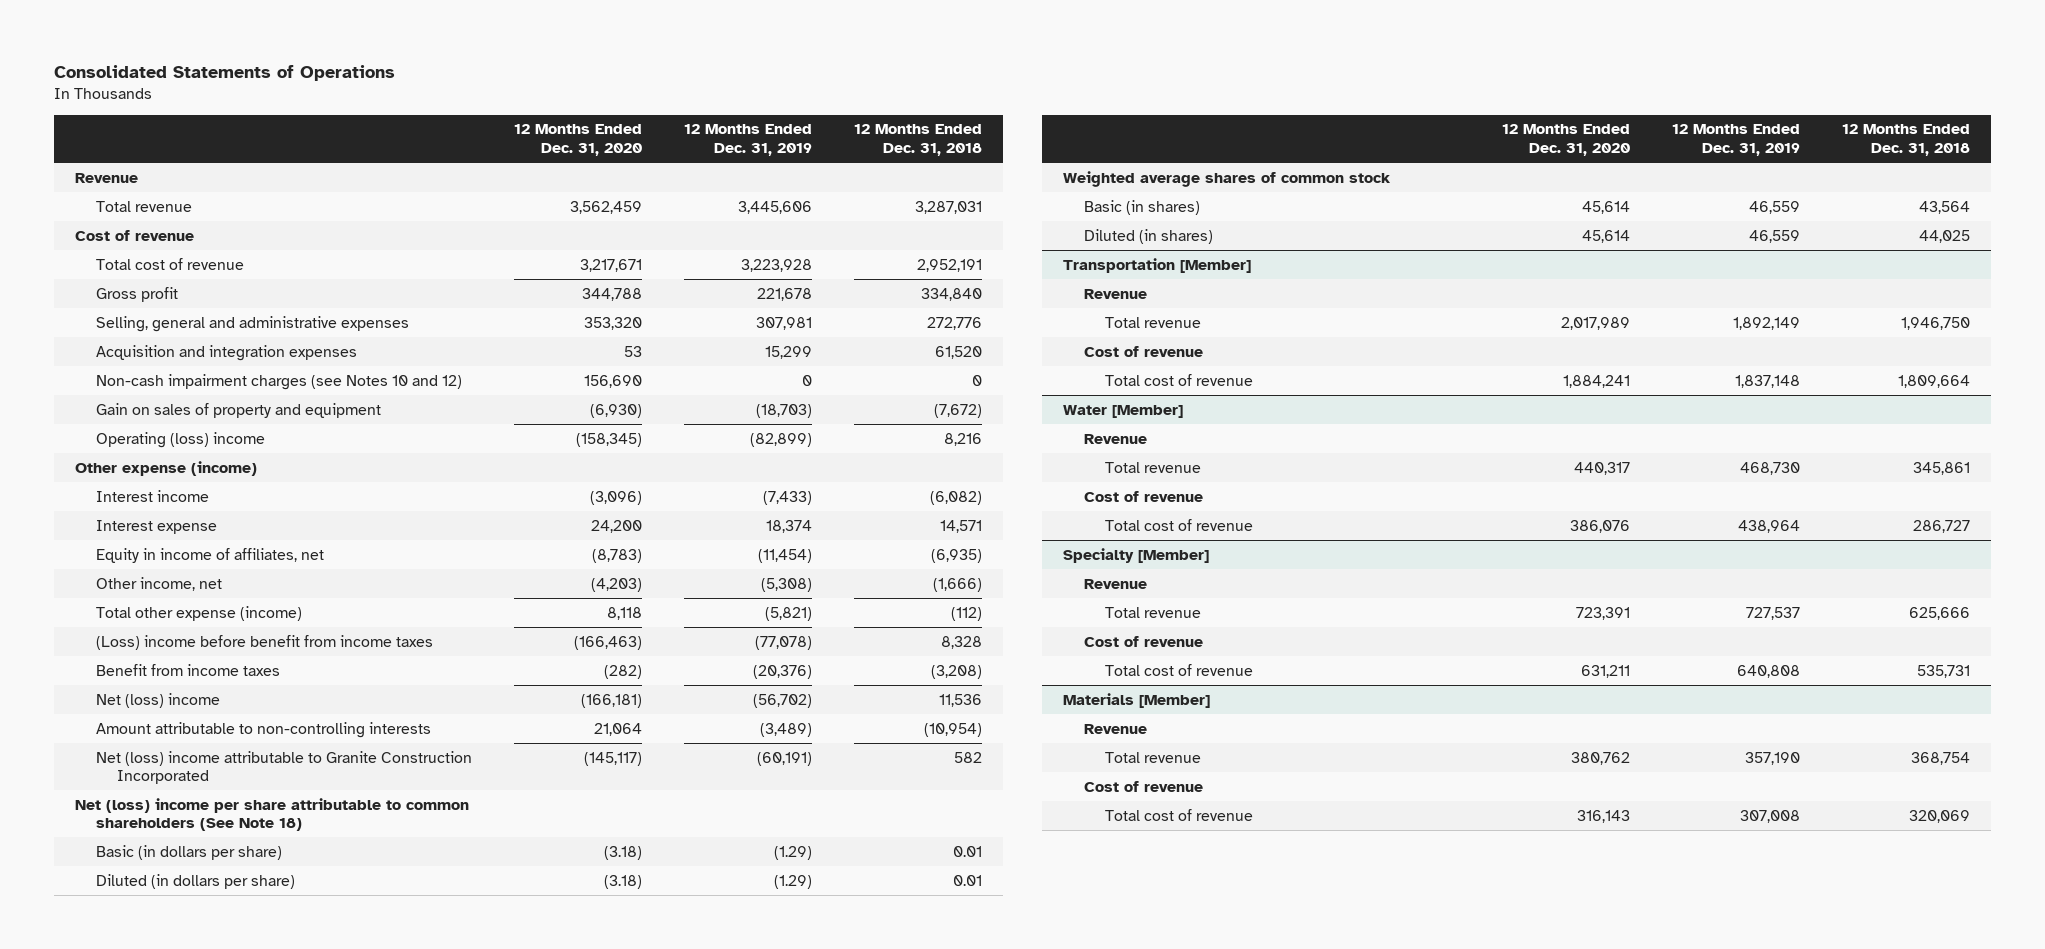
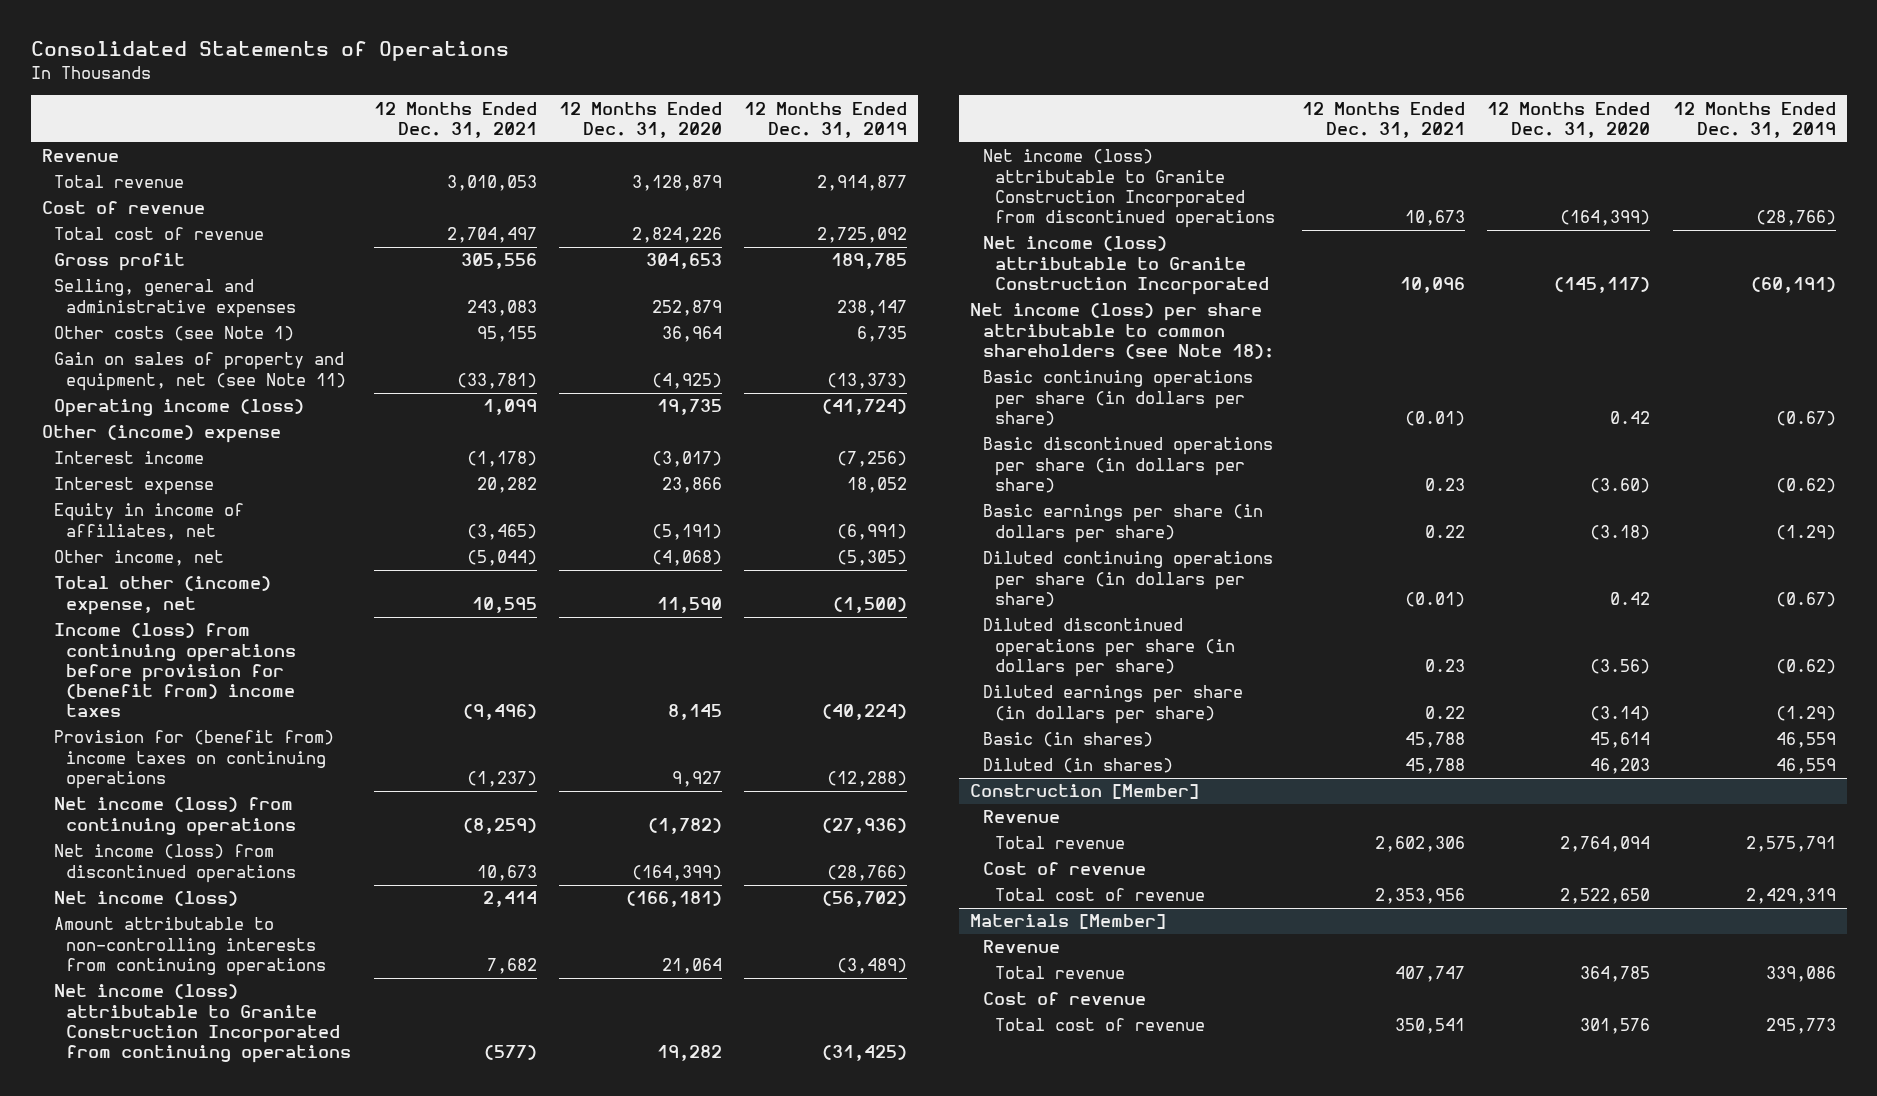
- | 12 Months Ended Dec. 31, 2020 | 12 Months Ended Dec. 31, 2019 | 12 Months Ended Dec. 31, 2018
+ | 12 Months Ended Dec. 31, 2021 | 12 Months Ended Dec. 31, 2020 | 12 Months Ended Dec. 31, 2019
- Total revenue | 3,562,459 | 3,445,606 | 3,287,031
+ Total revenue | 3,010,053 | 3,128,879 | 2,914,877
- Total cost of revenue | 3,217,671 | 3,223,928 | 2,952,191
- Gross profit | 344,788 | 221,678 | 334,840
- Selling, general and administrative expenses | 353,320 | 307,981 | 272,776
- Acquisition and integration expenses | 53 | 15,299 | 61,520
- Non-cash impairment charges (see Notes 10 and 12) | 156,690 | 0 | 0
- Gain on sales of property and equipment | (6,930) | (18,703) | (7,672)
- Operating (loss) income | (158,345) | (82,899) | 8,216
- Other expense (income)
- Interest income | (3,096) | (7,433) | (6,082)
- Interest expense | 24,200 | 18,374 | 14,571
- Equity in income of affiliates, net | (8,783) | (11,454) | (6,935)
- Other income, net | (4,203) | (5,308) | (1,666)
- Total other expense (income) | 8,118 | (5,821) | (112)
- (Loss) income before benefit from income taxes | (166,463) | (77,078) | 8,328
- Benefit from income taxes | (282) | (20,376) | (3,208)
- Net (loss) income | (166,181) | (56,702) | 11,536
- Amount attributable to non-controlling interests | 21,064 | (3,489) | (10,954)
- Net (loss) income attributable to Granite Construction Incorporated | (145,117) | (60,191) | 582
- Net (loss) income per share attributable to common shareholders (See Note 18)
- Basic (in dollars per share) | (3.18) | (1.29) | 0.01
- Diluted (in dollars per share) | (3.18) | (1.29) | 0.01
- Weighted average shares of common stock
+ Total cost of revenue | 2,704,497 | 2,824,226 | 2,725,092
+ Gross profit | 305,556 | 304,653 | 189,785
+ Selling, general and administrative expenses | 243,083 | 252,879 | 238,147
+ Other costs (see Note 1) | 95,155 | 36,964 | 6,735
+ Gain on sales of property and equipment, net (see Note 11) | (33,781) | (4,925) | (13,373)
+ Operating income (loss) | 1,099 | 19,735 | (41,724)
+ Other (income) expense
+ Interest income | (1,178) | (3,017) | (7,256)
+ Interest expense | 20,282 | 23,866 | 18,052
+ Equity in income of affiliates, net | (3,465) | (5,191) | (6,991)
+ Other income, net | (5,044) | (4,068) | (5,305)
+ Total other (income) expense, net | 10,595 | 11,590 | (1,500)
+ Income (loss) from continuing operations before provision for (benefit from) income taxes | (9,496) | 8,145 | (40,224)
+ Provision for (benefit from) income taxes on continuing operations | (1,237) | 9,927 | (12,288)
+ Net income (loss) from continuing operations | (8,259) | (1,782) | (27,936)
+ Net income (loss) from discontinued operations | 10,673 | (164,399) | (28,766)
+ Net income (loss) | 2,414 | (166,181) | (56,702)
+ Amount attributable to non-controlling interests from continuing operations | 7,682 | 21,064 | (3,489)
+ Net income (loss) attributable to Granite Construction Incorporated from continuing operations | (577) | 19,282 | (31,425)
+ Net income (loss) attributable to Granite Construction Incorporated from discontinued operations | 10,673 | (164,399) | (28,766)
+ Net income (loss) attributable to Granite Construction Incorporated | 10,096 | (145,117) | (60,191)
+ Net income (loss) per share attributable to common shareholders (see Note 18):
+ Basic continuing operations per share (in dollars per share) | (0.01) | 0.42 | (0.67)
+ Basic discontinued operations per share (in dollars per share) | 0.23 | (3.60) | (0.62)
+ Basic earnings per share (in dollars per share) | 0.22 | (3.18) | (1.29)
+ Diluted continuing operations per share (in dollars per share) | (0.01) | 0.42 | (0.67)
+ Diluted discontinued operations per share (in dollars per share) | 0.23 | (3.56) | (0.62)
+ Diluted earnings per share (in dollars per share) | 0.22 | (3.14) | (1.29)
- Diluted (in shares) | 45,614 | 46,559 | 44,025
- Transportation [Member]
- Revenue
- Total revenue | 2,017,989 | 1,892,149 | 1,946,750
- Cost of revenue
- Total cost of revenue | 1,884,241 | 1,837,148 | 1,809,664
- Water [Member]
- Revenue
- Total revenue | 440,317 | 468,730 | 345,861
- Cost of revenue
- Total cost of revenue | 386,076 | 438,964 | 286,727
- Specialty [Member]
+ Diluted (in shares) | 45,788 | 46,203 | 46,559
+ Construction [Member]
- Total revenue | 723,391 | 727,537 | 625,666
+ Total revenue | 2,602,306 | 2,764,094 | 2,575,791
- Total cost of revenue | 631,211 | 640,808 | 535,731
+ Total cost of revenue | 2,353,956 | 2,522,650 | 2,429,319
@ Materials [Member]
- Total revenue | 380,762 | 357,190 | 368,754
+ Total revenue | 407,747 | 364,785 | 339,086
- Total cost of revenue | 316,143 | 307,008 | 320,069
+ Total cost of revenue | 350,541 | 301,576 | 295,773

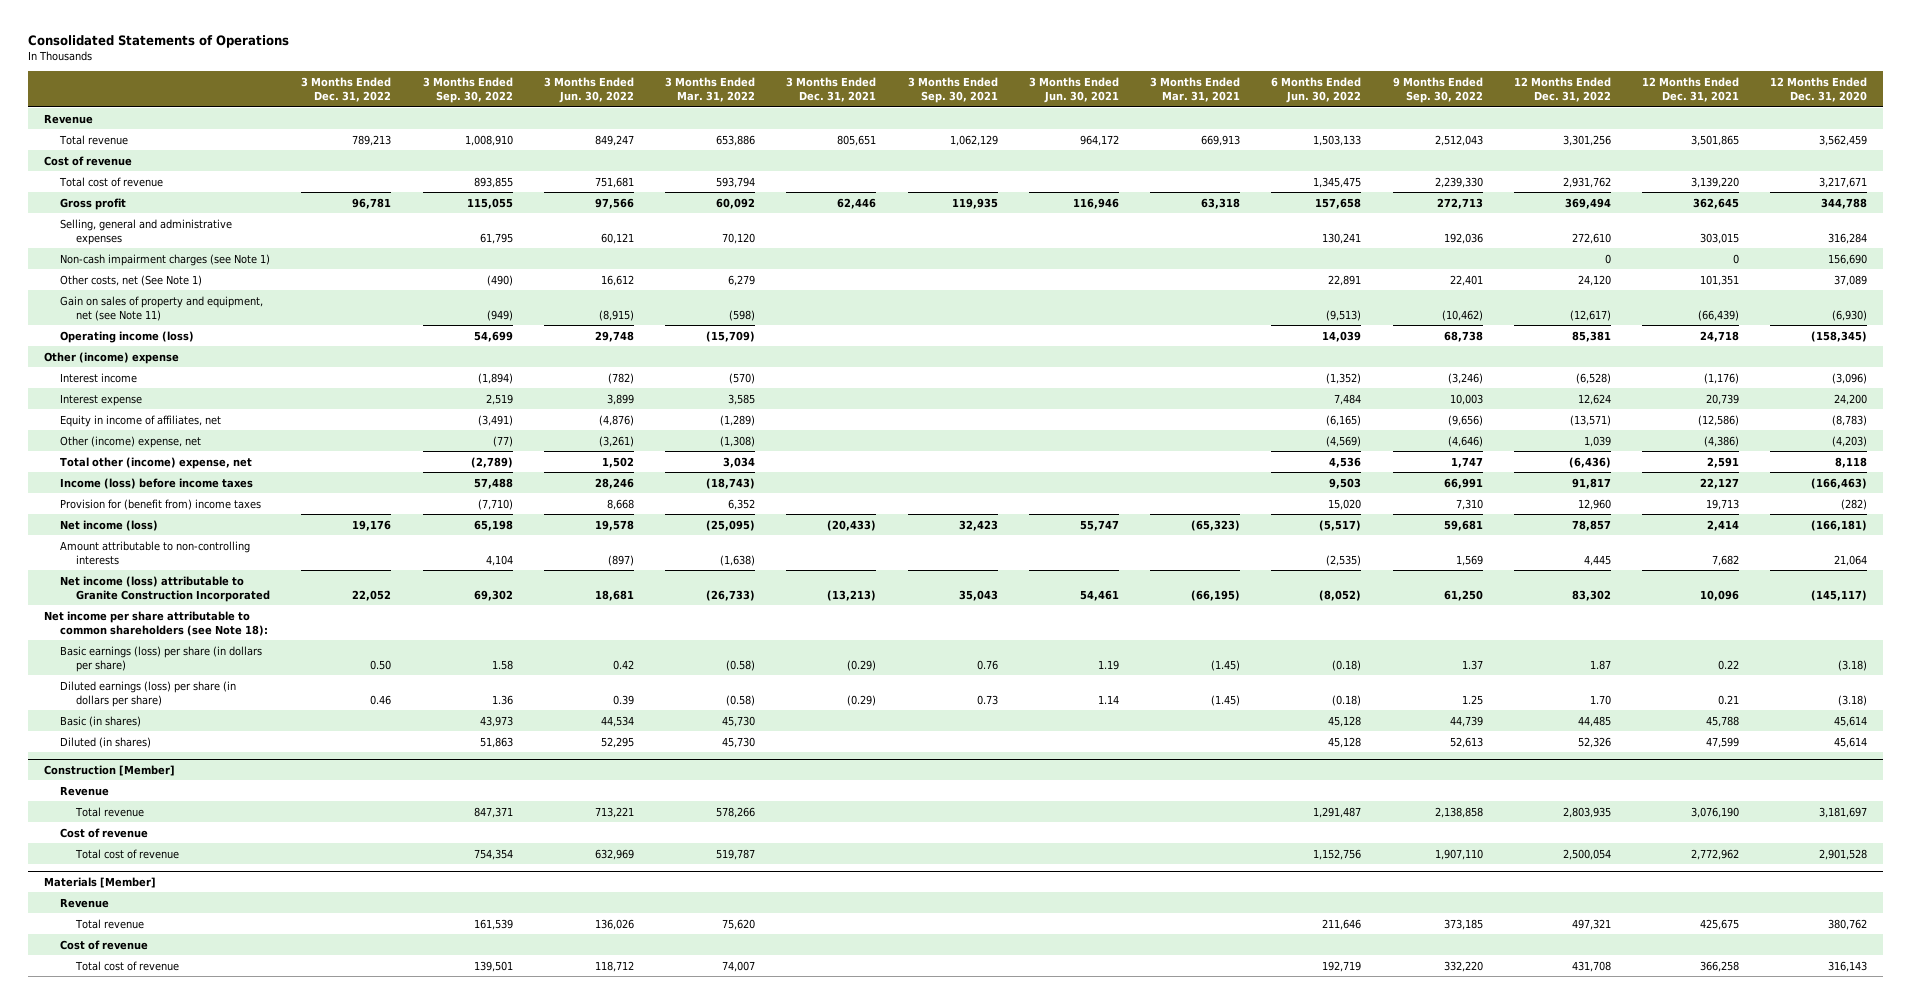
- | 12 Months Ended Dec. 31, 2021 | 12 Months Ended Dec. 31, 2020 | 12 Months Ended Dec. 31, 2019
+ | 3 Months Ended Dec. 31, 2022 | 3 Months Ended Sep. 30, 2022 | 3 Months Ended Jun. 30, 2022 | 3 Months Ended Mar. 31, 2022 | 3 Months Ended Dec. 31, 2021 | 3 Months Ended Sep. 30, 2021 | 3 Months Ended Jun. 30, 2021 | 3 Months Ended Mar. 31, 2021 | 6 Months Ended Jun. 30, 2022 | 9 Months Ended Sep. 30, 2022 | 12 Months Ended Dec. 31, 2022 | 12 Months Ended Dec. 31, 2021 | 12 Months Ended Dec. 31, 2020
- Total revenue | 3,010,053 | 3,128,879 | 2,914,877
+ Total revenue | 789,213 | 1,008,910 | 849,247 | 653,886 | 805,651 | 1,062,129 | 964,172 | 669,913 | 1,503,133 | 2,512,043 | 3,301,256 | 3,501,865 | 3,562,459
- Total cost of revenue | 2,704,497 | 2,824,226 | 2,725,092
- Gross profit | 305,556 | 304,653 | 189,785
- Selling, general and administrative expenses | 243,083 | 252,879 | 238,147
- Other costs (see Note 1) | 95,155 | 36,964 | 6,735
- Gain on sales of property and equipment, net (see Note 11) | (33,781) | (4,925) | (13,373)
- Operating income (loss) | 1,099 | 19,735 | (41,724)
+ Total cost of revenue | | 893,855 | 751,681 | 593,794 | | | | | 1,345,475 | 2,239,330 | 2,931,762 | 3,139,220 | 3,217,671
+ Gross profit | 96,781 | 115,055 | 97,566 | 60,092 | 62,446 | 119,935 | 116,946 | 63,318 | 157,658 | 272,713 | 369,494 | 362,645 | 344,788
+ Selling, general and administrative expenses | | 61,795 | 60,121 | 70,120 | | | | | 130,241 | 192,036 | 272,610 | 303,015 | 316,284
+ Non-cash impairment charges (see Note 1) | | | | | | | | | | | 0 | 0 | 156,690
+ Other costs, net (See Note 1) | | (490) | 16,612 | 6,279 | | | | | 22,891 | 22,401 | 24,120 | 101,351 | 37,089
+ Gain on sales of property and equipment, net (see Note 11) | | (949) | (8,915) | (598) | | | | | (9,513) | (10,462) | (12,617) | (66,439) | (6,930)
+ Operating income (loss) | | 54,699 | 29,748 | (15,709) | | | | | 14,039 | 68,738 | 85,381 | 24,718 | (158,345)
- Interest income | (1,178) | (3,017) | (7,256)
- Interest expense | 20,282 | 23,866 | 18,052
- Equity in income of affiliates, net | (3,465) | (5,191) | (6,991)
- Other income, net | (5,044) | (4,068) | (5,305)
- Total other (income) expense, net | 10,595 | 11,590 | (1,500)
- Income (loss) from continuing operations before provision for (benefit from) income taxes | (9,496) | 8,145 | (40,224)
- Provision for (benefit from) income taxes on continuing operations | (1,237) | 9,927 | (12,288)
- Net income (loss) from continuing operations | (8,259) | (1,782) | (27,936)
- Net income (loss) from discontinued operations | 10,673 | (164,399) | (28,766)
+ Interest income | | (1,894) | (782) | (570) | | | | | (1,352) | (3,246) | (6,528) | (1,176) | (3,096)
+ Interest expense | | 2,519 | 3,899 | 3,585 | | | | | 7,484 | 10,003 | 12,624 | 20,739 | 24,200
+ Equity in income of affiliates, net | | (3,491) | (4,876) | (1,289) | | | | | (6,165) | (9,656) | (13,571) | (12,586) | (8,783)
+ Other (income) expense, net | | (77) | (3,261) | (1,308) | | | | | (4,569) | (4,646) | 1,039 | (4,386) | (4,203)
+ Total other (income) expense, net | | (2,789) | 1,502 | 3,034 | | | | | 4,536 | 1,747 | (6,436) | 2,591 | 8,118
+ Income (loss) before income taxes | | 57,488 | 28,246 | (18,743) | | | | | 9,503 | 66,991 | 91,817 | 22,127 | (166,463)
+ Provision for (benefit from) income taxes | | (7,710) | 8,668 | 6,352 | | | | | 15,020 | 7,310 | 12,960 | 19,713 | (282)
- Amount attributable to non-controlling interests from continuing operations | 7,682 | 21,064 | (3,489)
- Net income (loss) attributable to Granite Construction Incorporated from continuing operations | (577) | 19,282 | (31,425)
- Net income (loss) attributable to Granite Construction Incorporated from discontinued operations | 10,673 | (164,399) | (28,766)
+ Amount attributable to non-controlling interests | | 4,104 | (897) | (1,638) | | | | | (2,535) | 1,569 | 4,445 | 7,682 | 21,064
- Net income (loss) per share attributable to common shareholders (see Note 18):
- Basic continuing operations per share (in dollars per share) | (0.01) | 0.42 | (0.67)
- Basic discontinued operations per share (in dollars per share) | 0.23 | (3.60) | (0.62)
- Basic earnings per share (in dollars per share) | 0.22 | (3.18) | (1.29)
- Diluted continuing operations per share (in dollars per share) | (0.01) | 0.42 | (0.67)
- Diluted discontinued operations per share (in dollars per share) | 0.23 | (3.56) | (0.62)
- Diluted earnings per share (in dollars per share) | 0.22 | (3.14) | (1.29)
+ Net income per share attributable to common shareholders (see Note 18):
+ Basic earnings (loss) per share (in dollars per share) | 0.50 | 1.58 | 0.42 | (0.58) | (0.29) | 0.76 | 1.19 | (1.45) | (0.18) | 1.37 | 1.87 | 0.22 | (3.18)
+ Diluted earnings (loss) per share (in dollars per share) | 0.46 | 1.36 | 0.39 | (0.58) | (0.29) | 0.73 | 1.14 | (1.45) | (0.18) | 1.25 | 1.70 | 0.21 | (3.18)
- Diluted (in shares) | 45,788 | 46,203 | 46,559
+ Diluted (in shares) | | 51,863 | 52,295 | 45,730 | | | | | 45,128 | 52,613 | 52,326 | 47,599 | 45,614
@ Construction [Member]
- Total revenue | 2,602,306 | 2,764,094 | 2,575,791
+ Total revenue | | 847,371 | 713,221 | 578,266 | | | | | 1,291,487 | 2,138,858 | 2,803,935 | 3,076,190 | 3,181,697
- Total cost of revenue | 2,353,956 | 2,522,650 | 2,429,319
+ Total cost of revenue | | 754,354 | 632,969 | 519,787 | | | | | 1,152,756 | 1,907,110 | 2,500,054 | 2,772,962 | 2,901,528
@ Materials [Member]
- Total revenue | 407,747 | 364,785 | 339,086
+ Total revenue | | 161,539 | 136,026 | 75,620 | | | | | 211,646 | 373,185 | 497,321 | 425,675 | 380,762
- Total cost of revenue | 350,541 | 301,576 | 295,773
+ Total cost of revenue | | 139,501 | 118,712 | 74,007 | | | | | 192,719 | 332,220 | 431,708 | 366,258 | 316,143

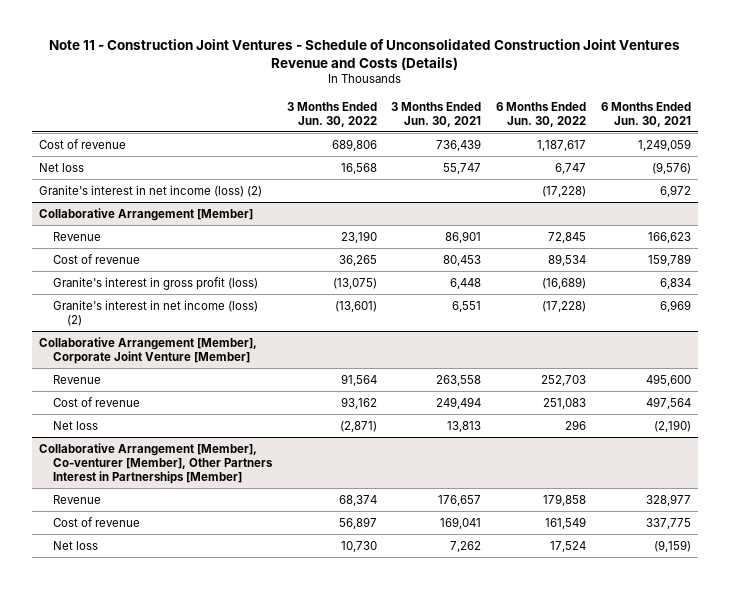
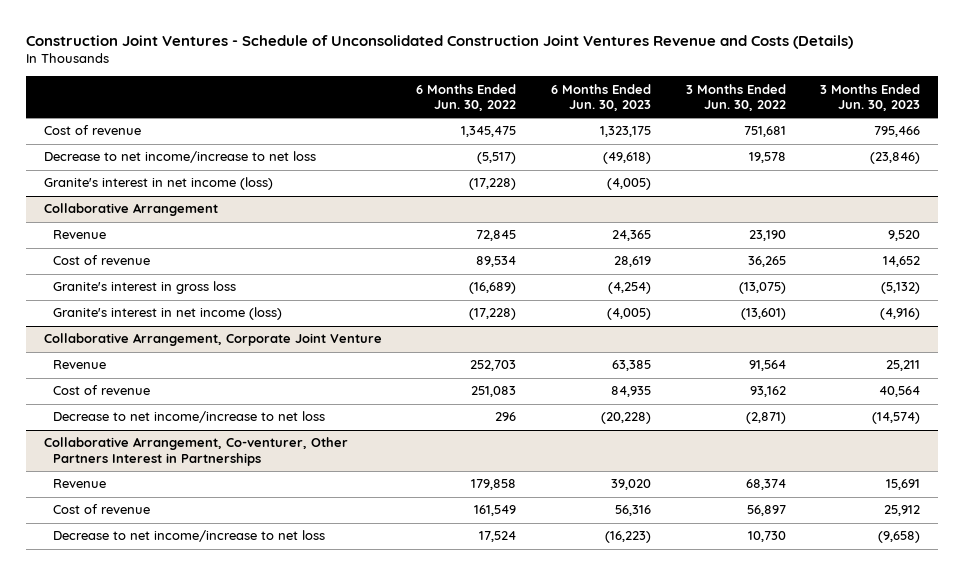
- Note 11 - Construction Joint Ventures - Schedule of Unconsolidated Construction Joint Ventures Revenue and Costs (Details)
+ Construction Joint Ventures - Schedule of Unconsolidated Construction Joint Ventures Revenue and Costs (Details)
- | 3 Months Ended Jun. 30, 2022 | 3 Months Ended Jun. 30, 2021 | 6 Months Ended Jun. 30, 2022 | 6 Months Ended Jun. 30, 2021
+ | 6 Months Ended Jun. 30, 2022 | 6 Months Ended Jun. 30, 2023 | 3 Months Ended Jun. 30, 2022 | 3 Months Ended Jun. 30, 2023
- Cost of revenue | 689,806 | 736,439 | 1,187,617 | 1,249,059
- Net loss | 16,568 | 55,747 | 6,747 | (9,576)
- Granite's interest in net income (loss) (2) | | | (17,228) | 6,972
- Collaborative Arrangement [Member]
+ Cost of revenue | 1,345,475 | 1,323,175 | 751,681 | 795,466
+ Decrease to net income/increase to net loss | (5,517) | (49,618) | 19,578 | (23,846)
+ Granite's interest in net income (loss) | (17,228) | (4,005) | |
+ Collaborative Arrangement
- Granite's interest in gross profit (loss) | (13,075) | 6,448 | (16,689) | 6,834
- Granite's interest in net income (loss) (2) | (13,601) | 6,551 | (17,228) | 6,969
- Collaborative Arrangement [Member], Corporate Joint Venture [Member]
+ Granite's interest in gross loss | (16,689) | (4,254) | (13,075) | (5,132)
+ Granite's interest in net income (loss) | (17,228) | (4,005) | (13,601) | (4,916)
+ Collaborative Arrangement, Corporate Joint Venture
- Net loss | (2,871) | 13,813 | 296 | (2,190)
- Collaborative Arrangement [Member], Co-venturer [Member], Other Partners Interest in Partnerships [Member]
+ Decrease to net income/increase to net loss | 296 | (20,228) | (2,871) | (14,574)
+ Collaborative Arrangement, Co-venturer, Other Partners Interest in Partnerships
- Net loss | 10,730 | 7,262 | 17,524 | (9,159)
+ Decrease to net income/increase to net loss | 17,524 | (16,223) | 10,730 | (9,658)

